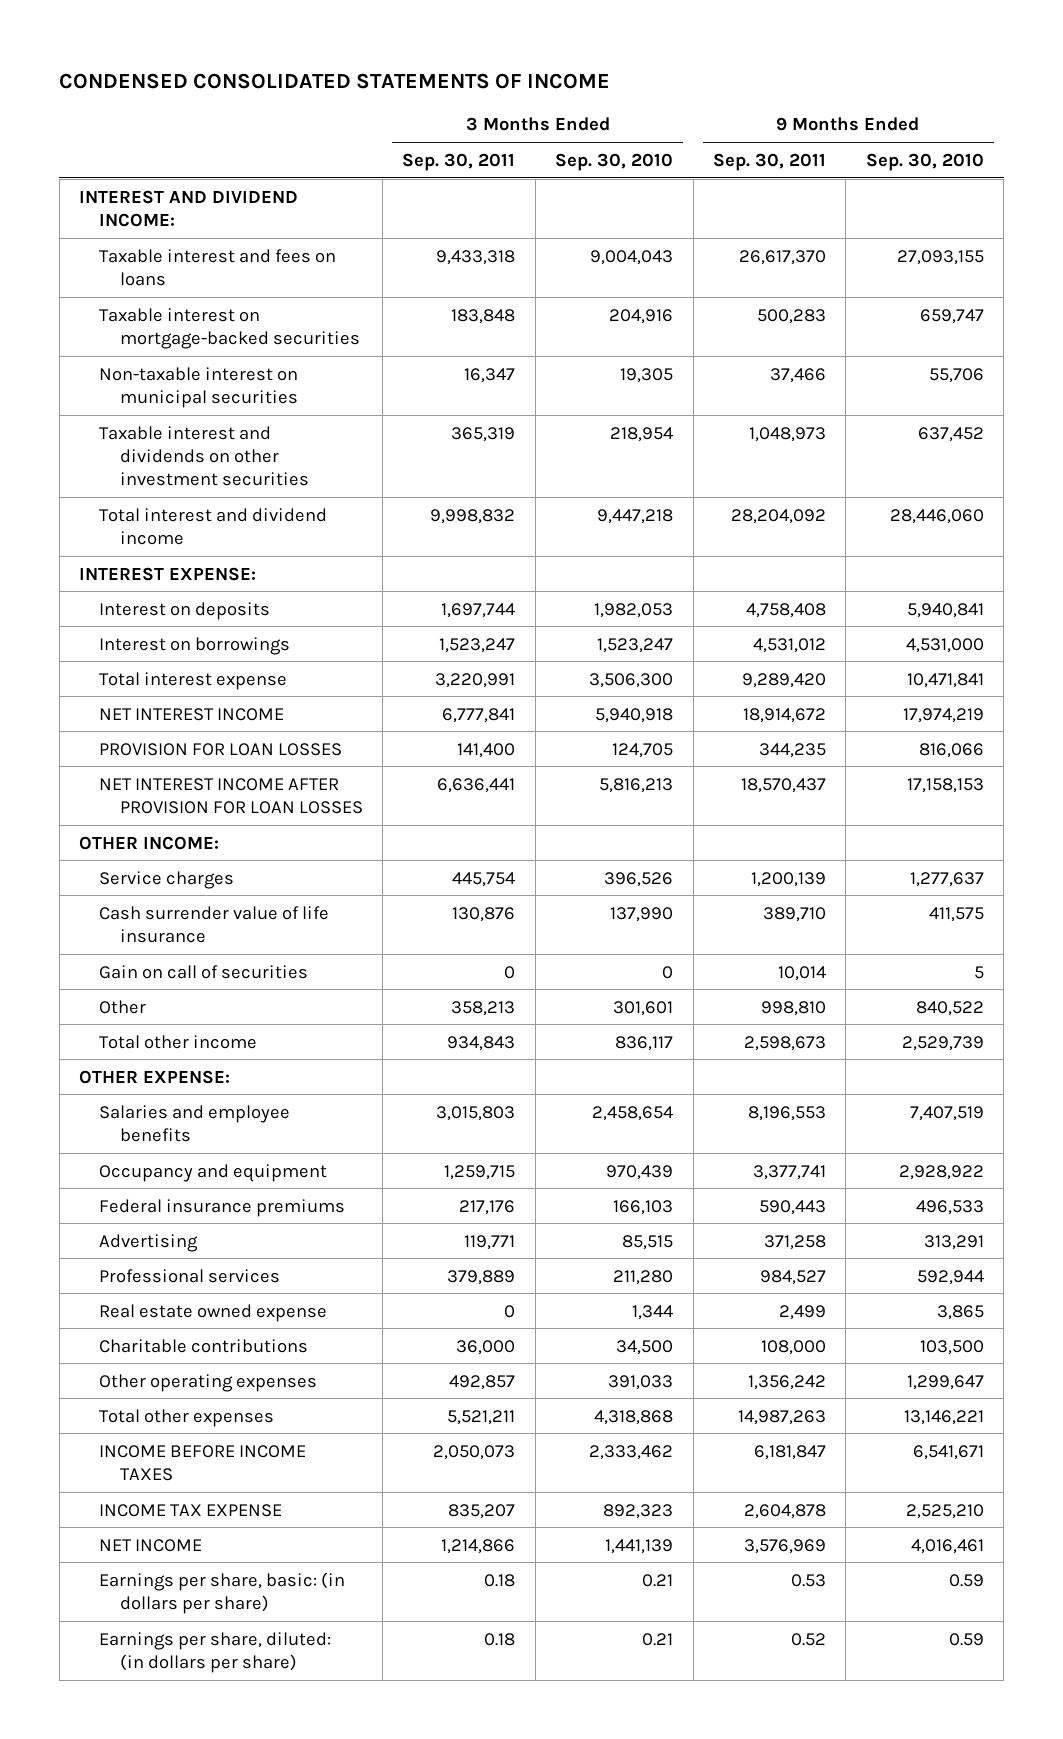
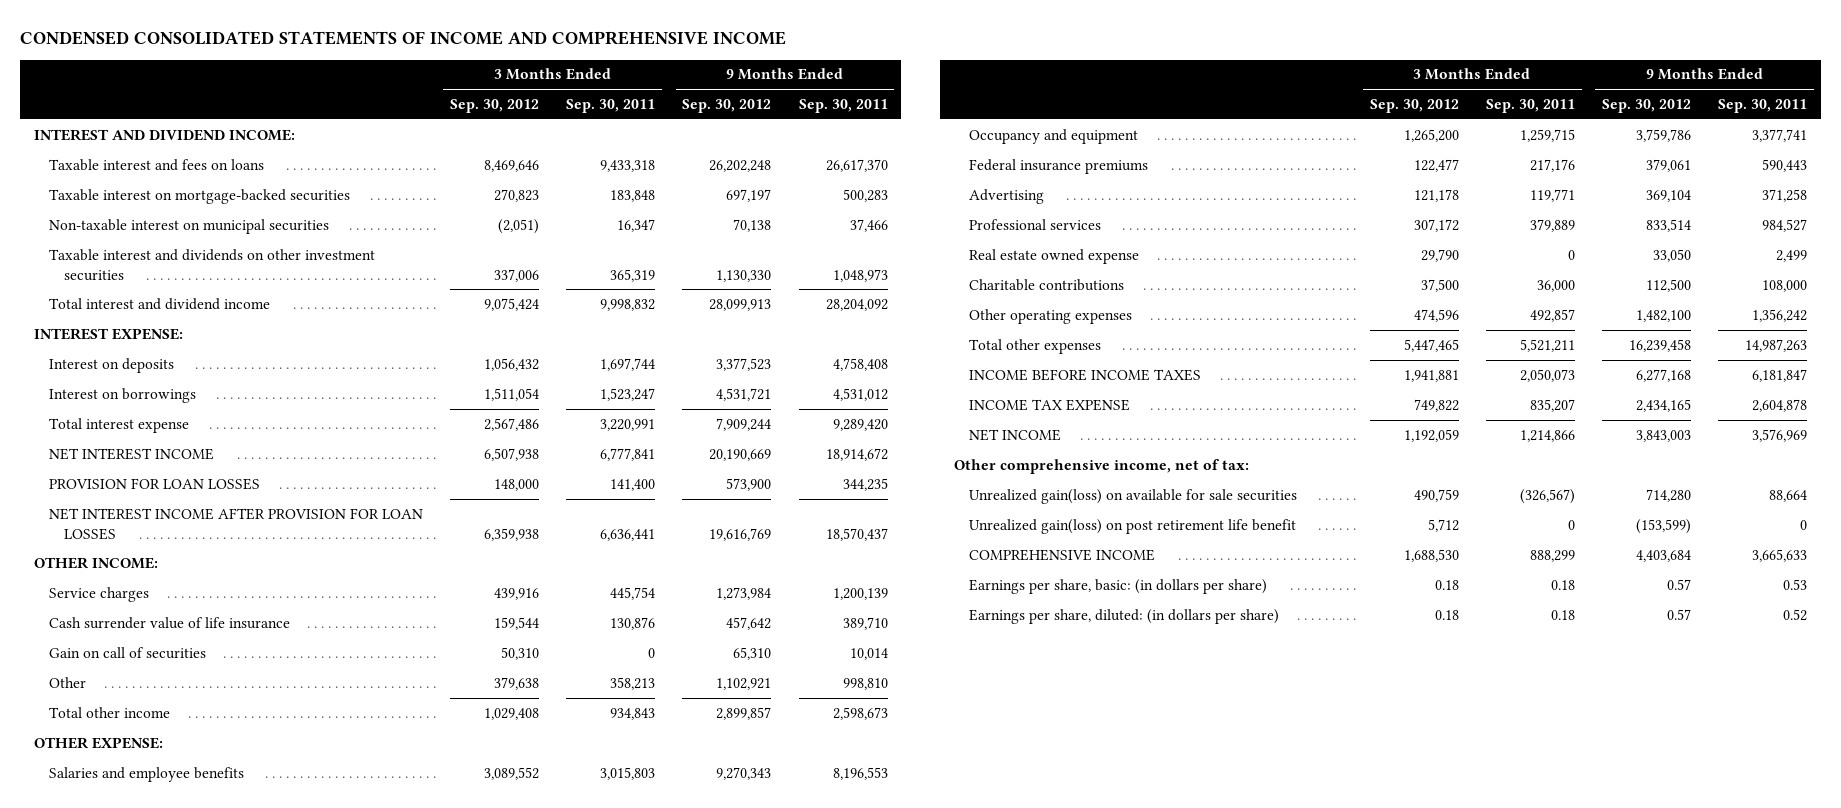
- CONDENSED CONSOLIDATED STATEMENTS OF INCOME
+ CONDENSED CONSOLIDATED STATEMENTS OF INCOME AND COMPREHENSIVE INCOME
- | 3 Months Ended Sep. 30, 2011 | 3 Months Ended Sep. 30, 2010 | 9 Months Ended Sep. 30, 2011 | 9 Months Ended Sep. 30, 2010
+ | 3 Months Ended Sep. 30, 2012 | 3 Months Ended Sep. 30, 2011 | 9 Months Ended Sep. 30, 2012 | 9 Months Ended Sep. 30, 2011
+ Other comprehensive income, net of tax:
+ Unrealized gain(loss) on available for sale securities | 490,759 | (326,567) | 714,280 | 88,664
+ Unrealized gain(loss) on post retirement life benefit | 5,712 | 0 | (153,599) | 0
+ COMPREHENSIVE INCOME | 1,688,530 | 888,299 | 4,403,684 | 3,665,633

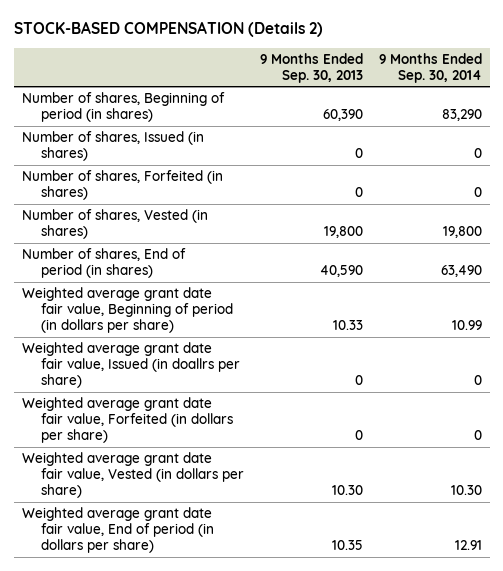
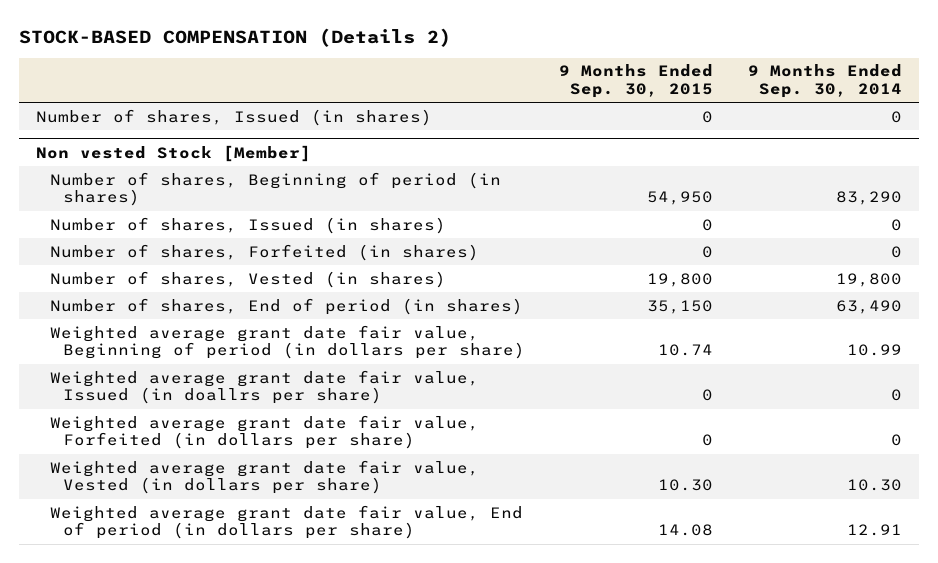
- | 9 Months Ended Sep. 30, 2013 | 9 Months Ended Sep. 30, 2014
+ | 9 Months Ended Sep. 30, 2015 | 9 Months Ended Sep. 30, 2014
+ Number of shares, Issued (in shares) | 0 | 0
+ Non vested Stock [Member]

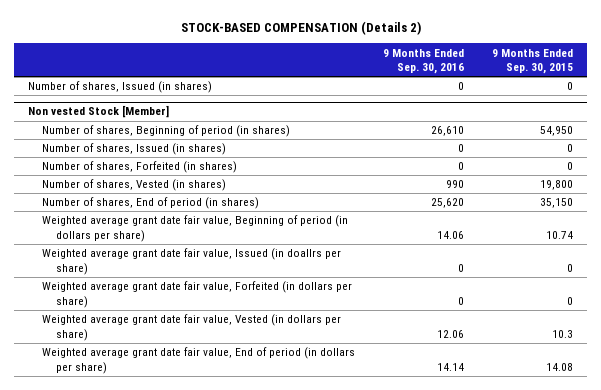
- | 9 Months Ended Sep. 30, 2015 | 9 Months Ended Sep. 30, 2014
+ | 9 Months Ended Sep. 30, 2016 | 9 Months Ended Sep. 30, 2015
@ Non vested Stock [Member]
- Weighted average grant date fair value, Vested (in dollars per share) | 10.30 | 10.30
+ Weighted average grant date fair value, Vested (in dollars per share) | 12.06 | 10.3

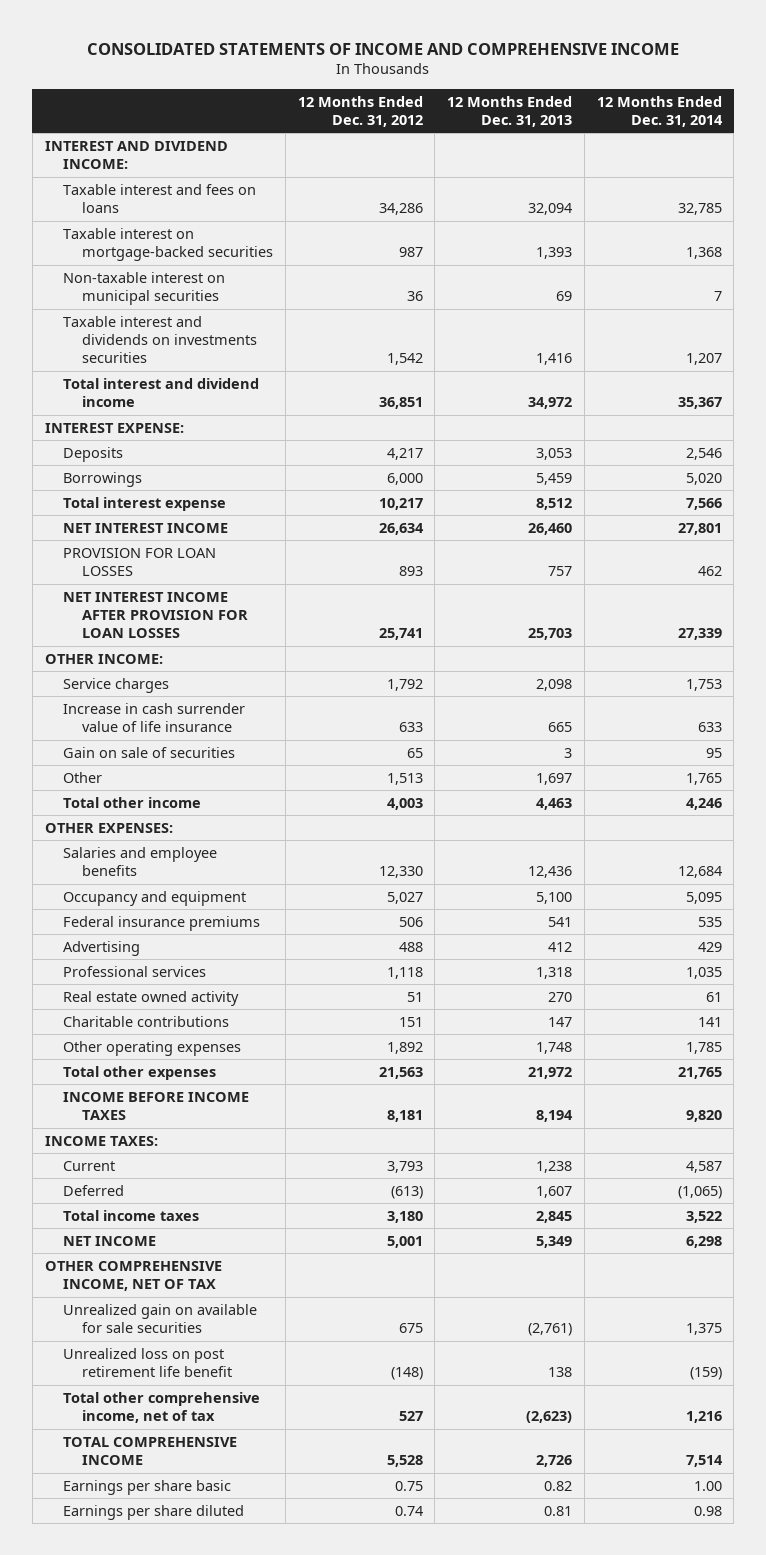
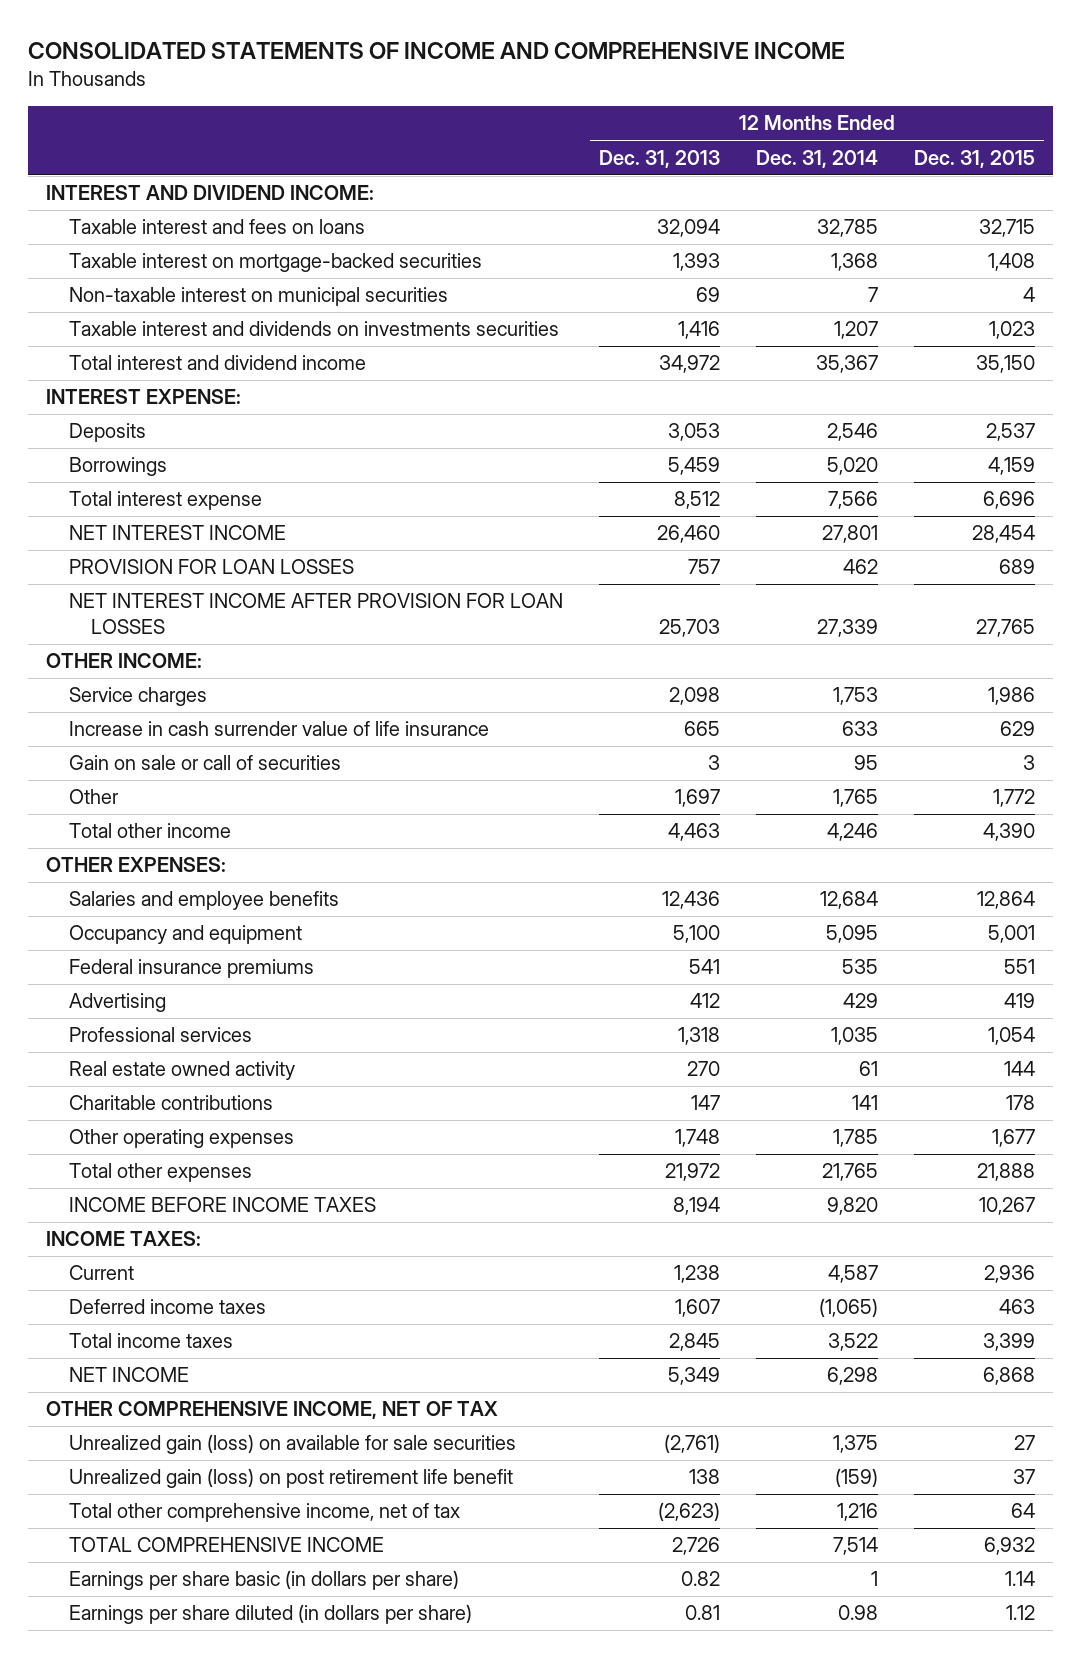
- | 12 Months Ended Dec. 31, 2012 | 12 Months Ended Dec. 31, 2013 | 12 Months Ended Dec. 31, 2014
+ | 12 Months Ended Dec. 31, 2013 | 12 Months Ended Dec. 31, 2014 | 12 Months Ended Dec. 31, 2015
- Gain on sale of securities | 65 | 3 | 95
+ Gain on sale or call of securities | 3 | 95 | 3
- Deferred | (613) | 1,607 | (1,065)
+ Deferred income taxes | 1,607 | (1,065) | 463
- Unrealized gain on available for sale securities | 675 | (2,761) | 1,375
- Unrealized loss on post retirement life benefit | (148) | 138 | (159)
+ Unrealized gain (loss) on available for sale securities | (2,761) | 1,375 | 27
+ Unrealized gain (loss) on post retirement life benefit | 138 | (159) | 37
- Earnings per share basic | 0.75 | 0.82 | 1.00
- Earnings per share diluted | 0.74 | 0.81 | 0.98
+ Earnings per share basic (in dollars per share) | 0.82 | 1 | 1.14
+ Earnings per share diluted (in dollars per share) | 0.81 | 0.98 | 1.12

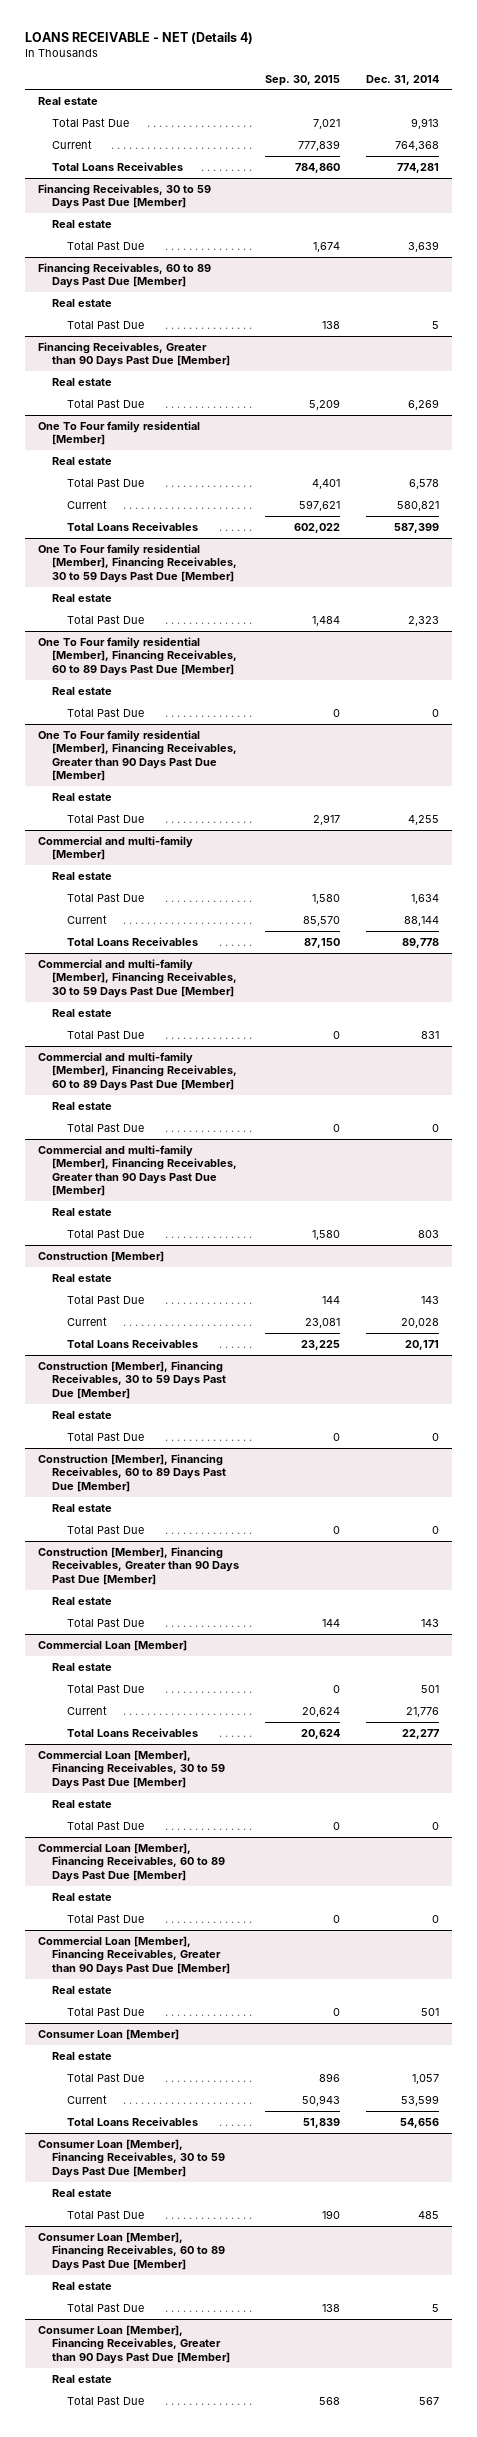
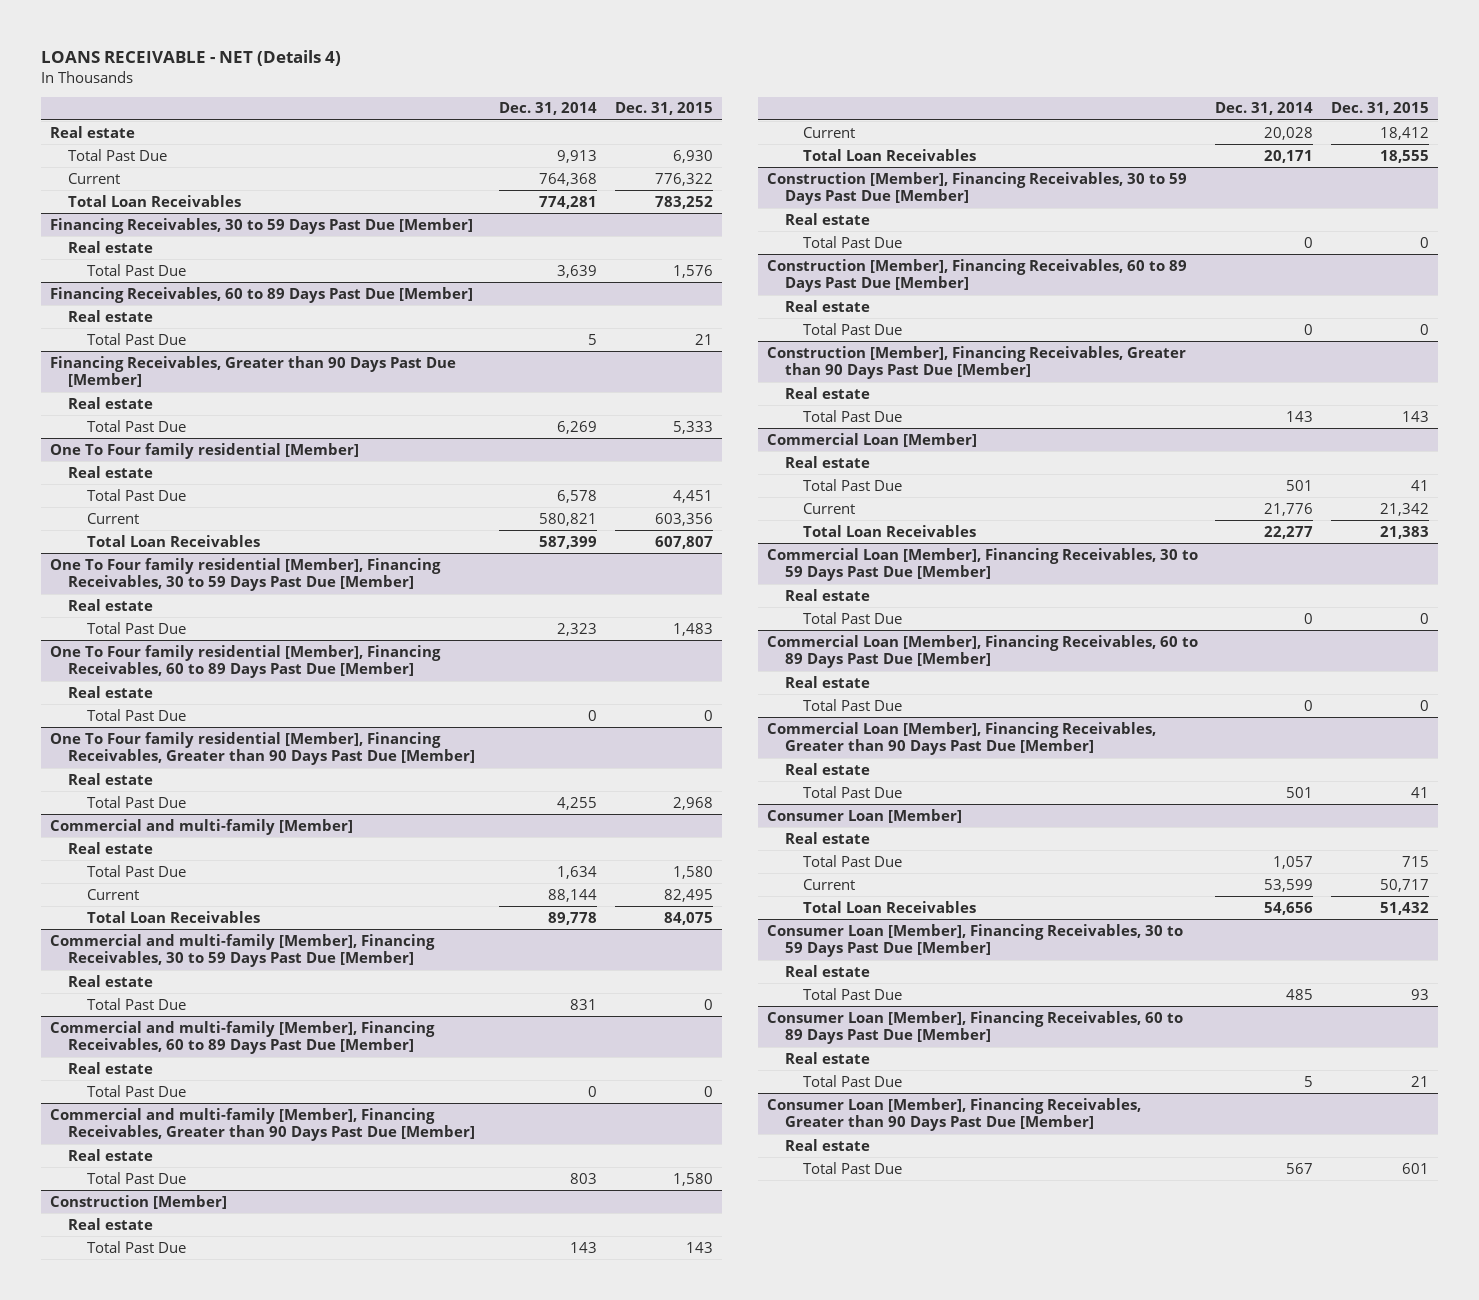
- | Sep. 30, 2015 | Dec. 31, 2014
+ | Dec. 31, 2014 | Dec. 31, 2015
- Total Loans Receivables | 784,860 | 774,281
+ Total Loan Receivables | 774,281 | 783,252
@ One To Four family residential [Member]
- Total Loans Receivables | 602,022 | 587,399
+ Total Loan Receivables | 587,399 | 607,807
@ Commercial and multi-family [Member]
- Total Loans Receivables | 87,150 | 89,778
+ Total Loan Receivables | 89,778 | 84,075
@ Construction [Member]
- Total Loans Receivables | 23,225 | 20,171
+ Total Loan Receivables | 20,171 | 18,555
@ Commercial Loan [Member]
- Total Loans Receivables | 20,624 | 22,277
+ Total Loan Receivables | 22,277 | 21,383
@ Consumer Loan [Member]
- Total Loans Receivables | 51,839 | 54,656
+ Total Loan Receivables | 54,656 | 51,432

